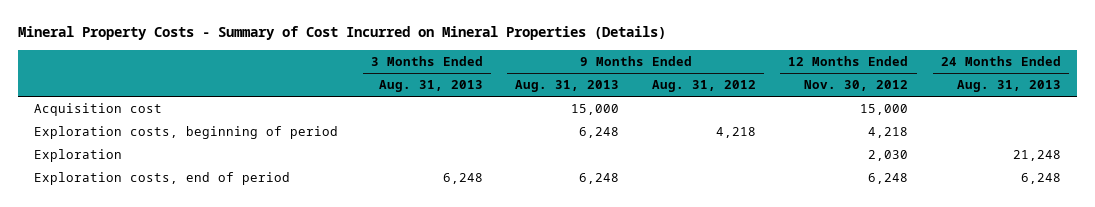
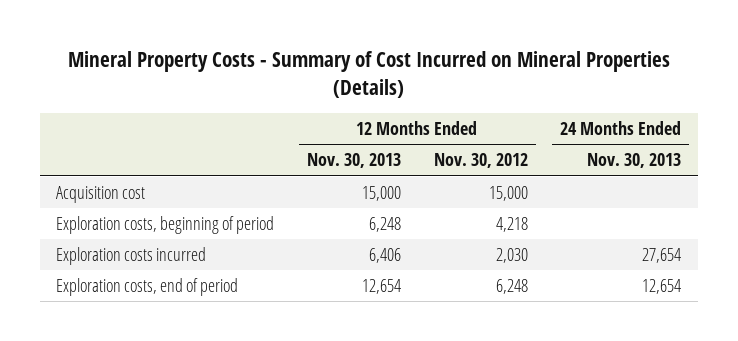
- | 3 Months Ended Aug. 31, 2013 | 9 Months Ended Aug. 31, 2013 | 9 Months Ended Aug. 31, 2012 | 12 Months Ended Nov. 30, 2012 | 24 Months Ended Aug. 31, 2013
+ | 12 Months Ended Nov. 30, 2013 | 12 Months Ended Nov. 30, 2012 | 24 Months Ended Nov. 30, 2013
- Exploration | | | | 2,030 | 21,248
+ Exploration costs incurred | 6,406 | 2,030 | 27,654

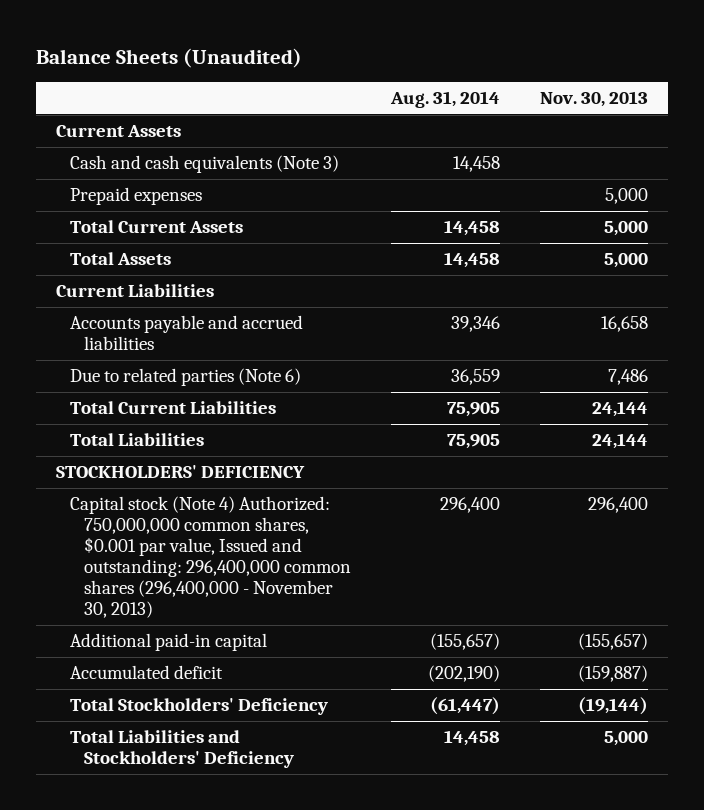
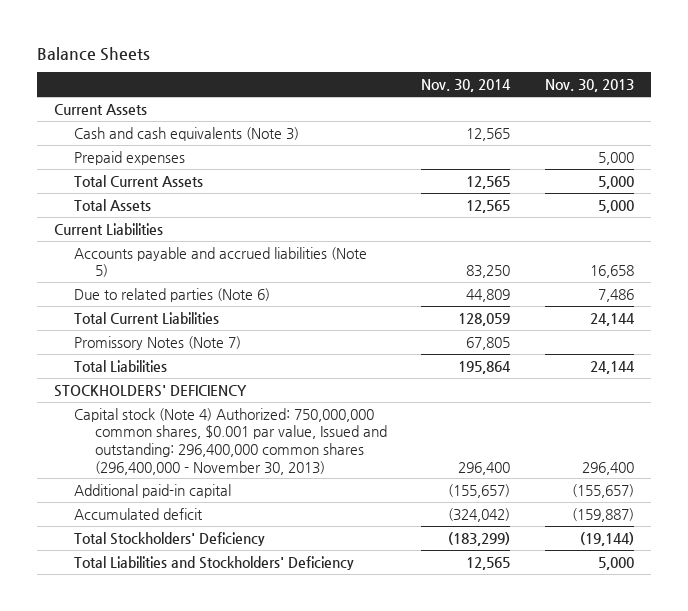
- Balance Sheets (Unaudited)
+ Balance Sheets
- | Aug. 31, 2014 | Nov. 30, 2013
+ | Nov. 30, 2014 | Nov. 30, 2013
- Accounts payable and accrued liabilities | 39,346 | 16,658
+ Accounts payable and accrued liabilities (Note 5) | 83,250 | 16,658
+ Promissory Notes (Note 7) | 67,805 |

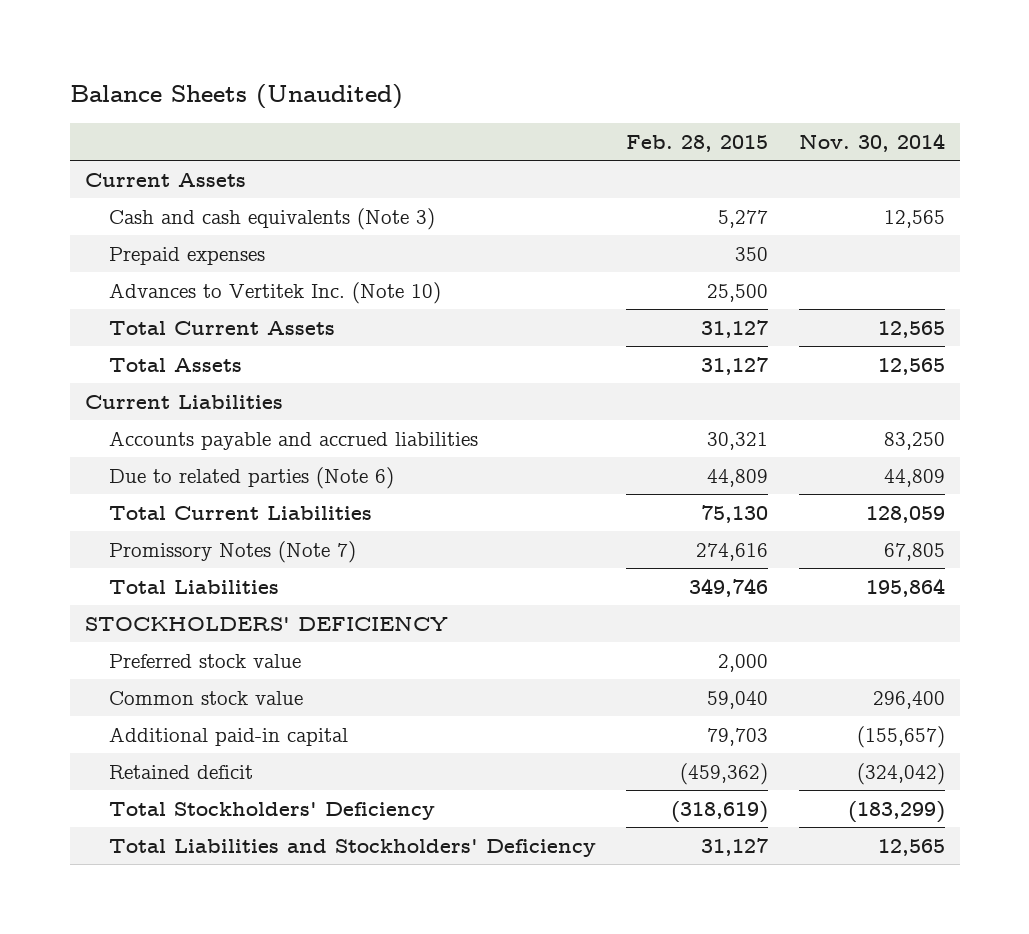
- Balance Sheets
+ Balance Sheets (Unaudited)
- | Nov. 30, 2014 | Nov. 30, 2013
+ | Feb. 28, 2015 | Nov. 30, 2014
+ Advances to Vertitek Inc. (Note 10) | 25,500 |
- Accounts payable and accrued liabilities (Note 5) | 83,250 | 16,658
+ Accounts payable and accrued liabilities | 30,321 | 83,250
- Capital stock (Note 4) Authorized: 750,000,000 common shares, $0.001 par value, Issued and outstanding: 296,400,000 common shares (296,400,000 - November 30, 2013) | 296,400 | 296,400
+ Preferred stock value | 2,000 |
+ Common stock value | 59,040 | 296,400
- Accumulated deficit | (324,042) | (159,887)
+ Retained deficit | (459,362) | (324,042)

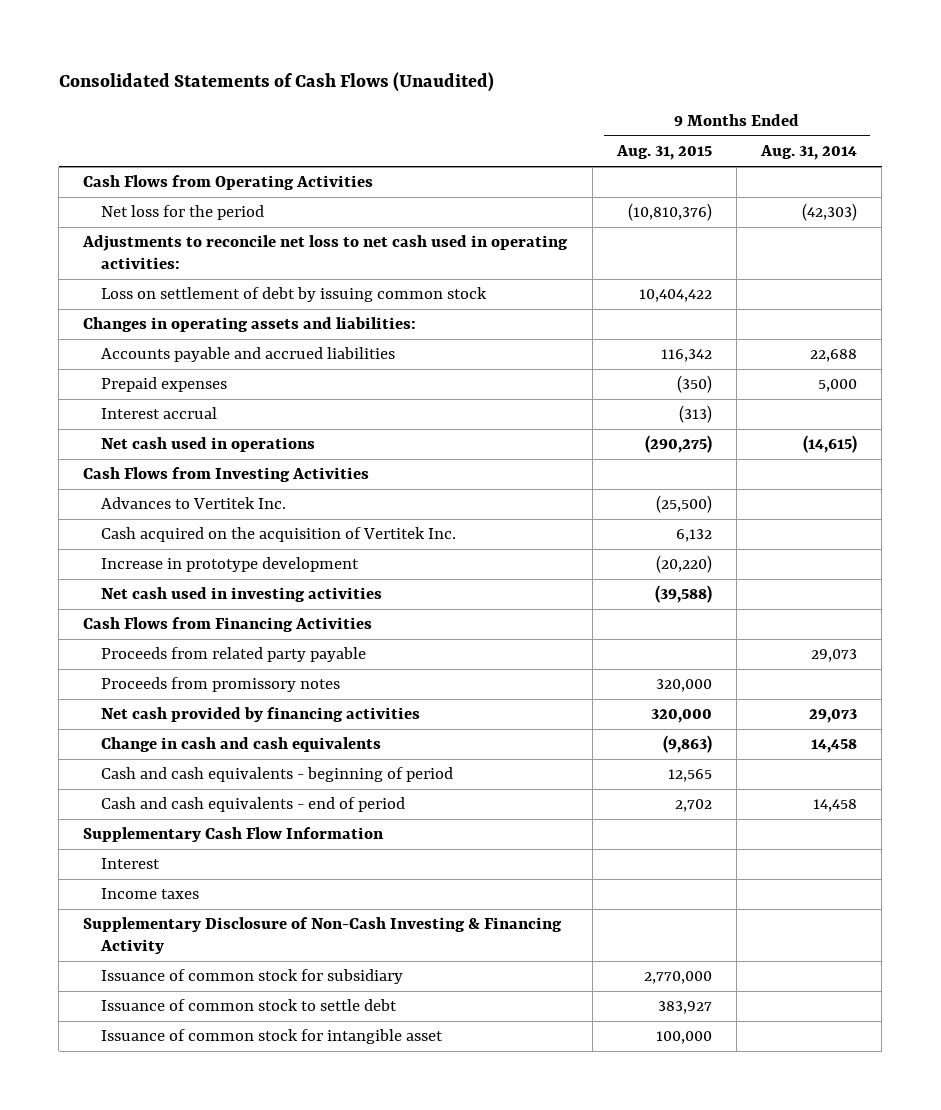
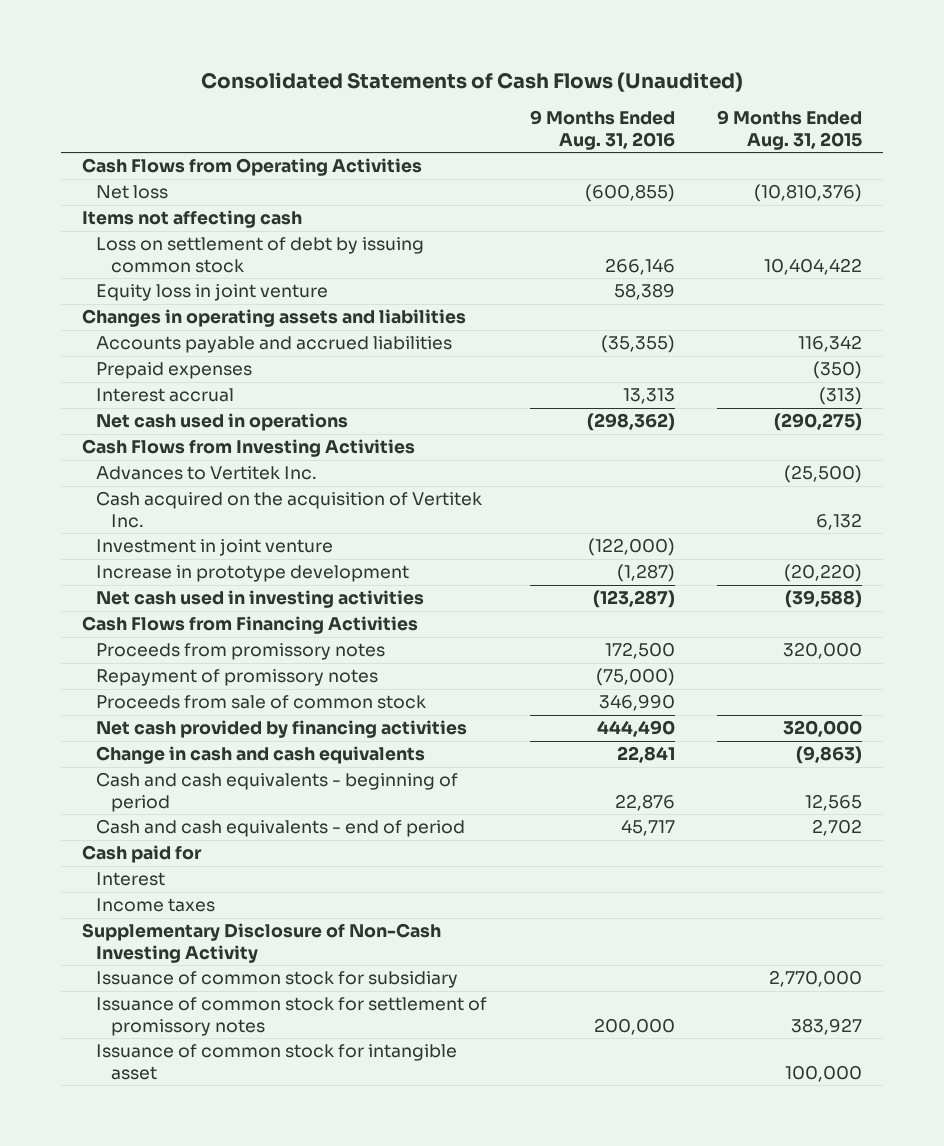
- | 9 Months Ended Aug. 31, 2015 | 9 Months Ended Aug. 31, 2014
+ | 9 Months Ended Aug. 31, 2016 | 9 Months Ended Aug. 31, 2015
- Net loss for the period | (10,810,376) | (42,303)
- Adjustments to reconcile net loss to net cash used in operating activities:
+ Net loss | (600,855) | (10,810,376)
+ Items not affecting cash
- Changes in operating assets and liabilities:
+ Equity loss in joint venture | 58,389 |
+ Changes in operating assets and liabilities
+ Investment in joint venture | (122,000) |
- Proceeds from related party payable | | 29,073
+ Repayment of promissory notes | (75,000) |
+ Proceeds from sale of common stock | 346,990 |
- Supplementary Cash Flow Information
+ Cash paid for
- Supplementary Disclosure of Non-Cash Investing & Financing Activity
+ Supplementary Disclosure of Non-Cash Investing Activity
- Issuance of common stock to settle debt | 383,927 |
+ Issuance of common stock for settlement of promissory notes | 200,000 | 383,927

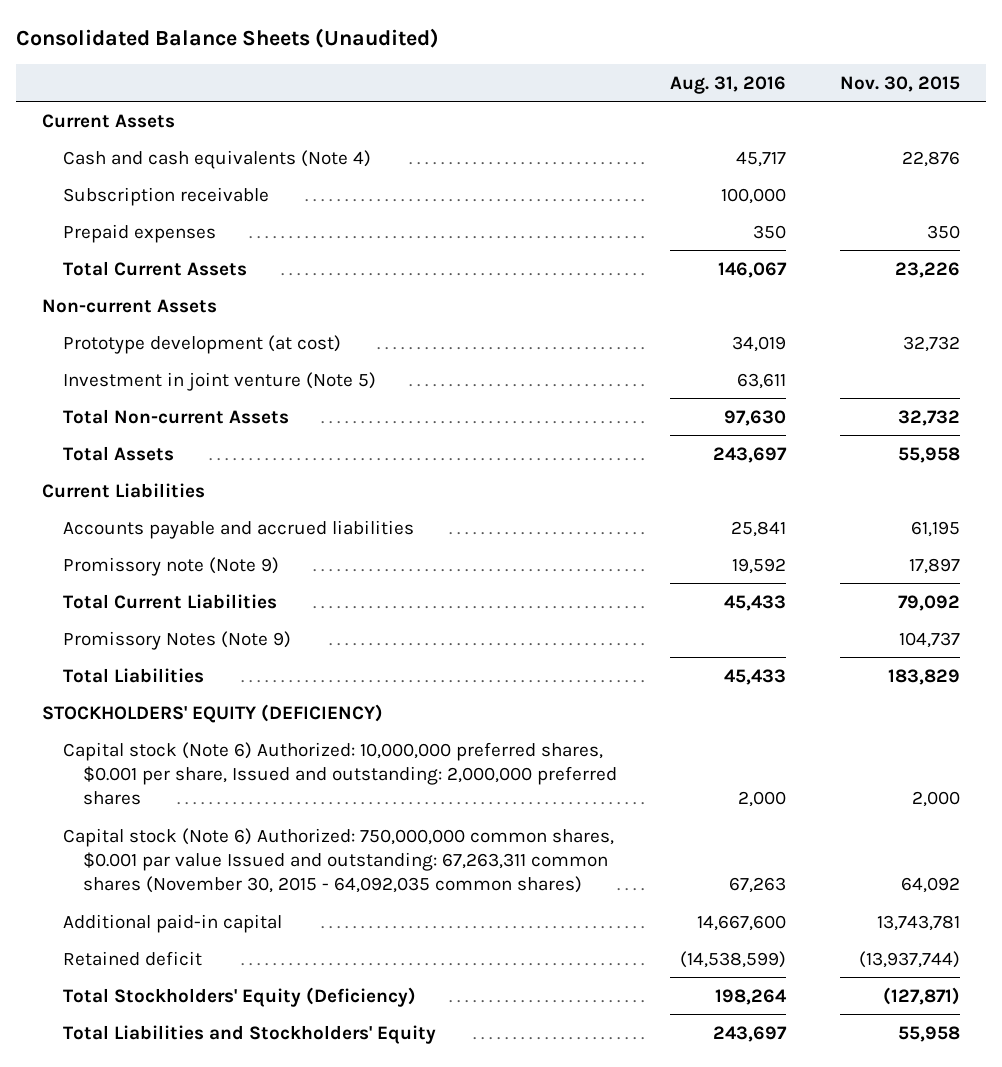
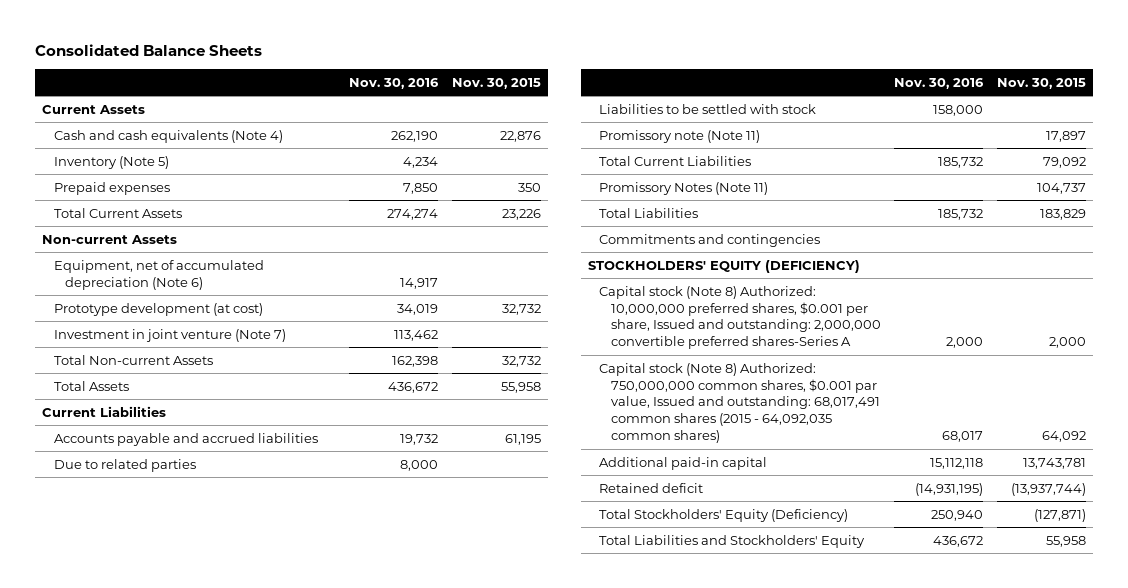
- Consolidated Balance Sheets (Unaudited)
+ Consolidated Balance Sheets
- | Aug. 31, 2016 | Nov. 30, 2015
+ | Nov. 30, 2016 | Nov. 30, 2015
- Subscription receivable | 100,000 |
+ Inventory (Note 5) | 4,234 |
+ Equipment, net of accumulated depreciation (Note 6) | 14,917 |
- Investment in joint venture (Note 5) | 63,611 |
+ Investment in joint venture (Note 7) | 113,462 |
- Promissory note (Note 9) | 19,592 | 17,897
+ Due to related parties | 8,000 |
+ Liabilities to be settled with stock | 158,000 |
+ Promissory note (Note 11) | | 17,897
- Promissory Notes (Note 9) | | 104,737
+ Promissory Notes (Note 11) | | 104,737
+ Commitments and contingencies
- Capital stock (Note 6) Authorized: 10,000,000 preferred shares, $0.001 per share, Issued and outstanding: 2,000,000 preferred shares | 2,000 | 2,000
- Capital stock (Note 6) Authorized: 750,000,000 common shares, $0.001 par value Issued and outstanding: 67,263,311 common shares (November 30, 2015 - 64,092,035 common shares) | 67,263 | 64,092
+ Capital stock (Note 8) Authorized: 10,000,000 preferred shares, $0.001 per share, Issued and outstanding: 2,000,000 convertible preferred shares-Series A | 2,000 | 2,000
+ Capital stock (Note 8) Authorized: 750,000,000 common shares, $0.001 par value, Issued and outstanding: 68,017,491 common shares (2015 - 64,092,035 common shares) | 68,017 | 64,092

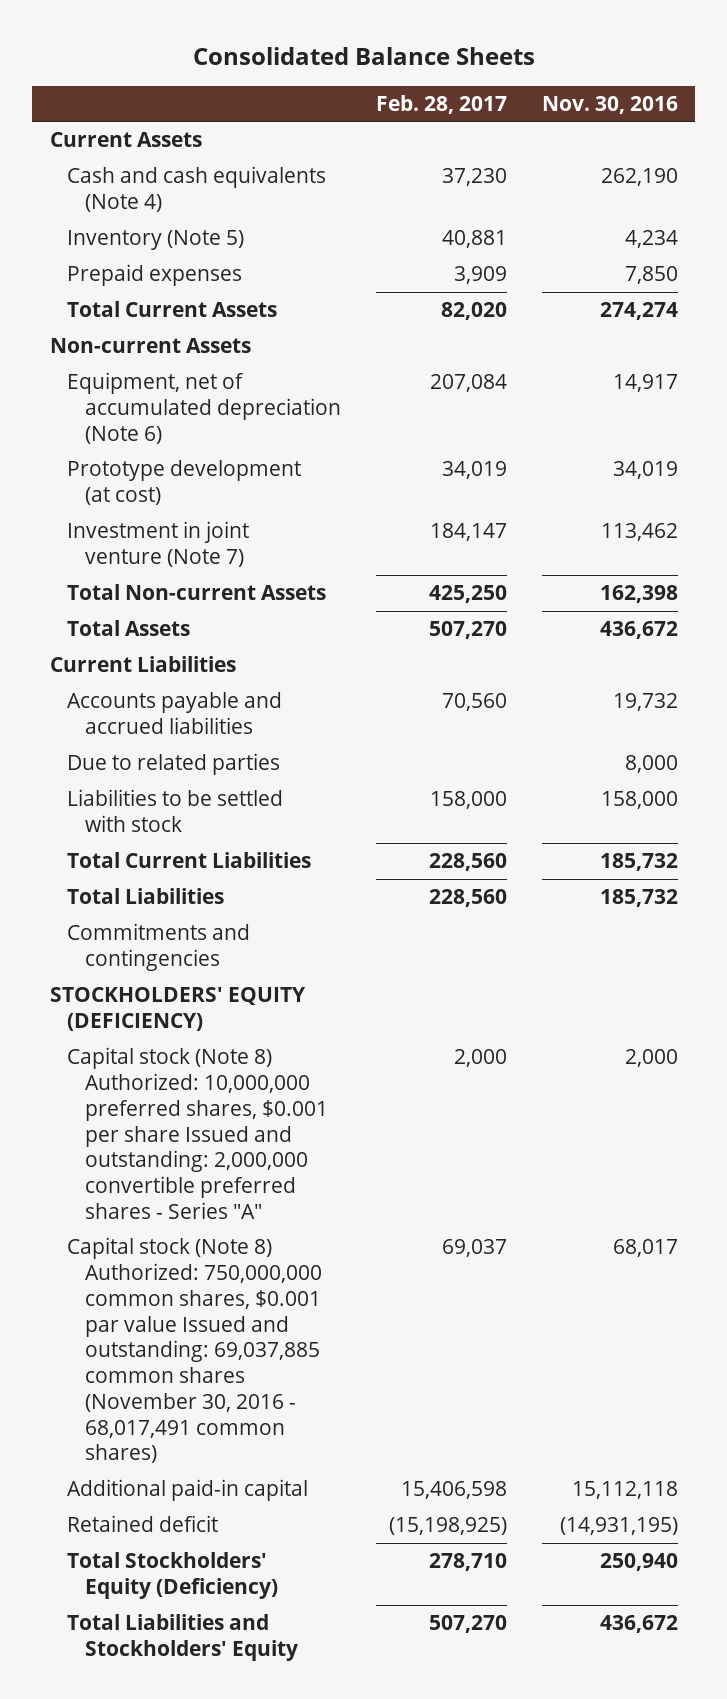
- | Nov. 30, 2016 | Nov. 30, 2015
+ | Feb. 28, 2017 | Nov. 30, 2016
- Promissory note (Note 11) | | 17,897
- Promissory Notes (Note 11) | | 104,737
- Capital stock (Note 8) Authorized: 10,000,000 preferred shares, $0.001 per share, Issued and outstanding: 2,000,000 convertible preferred shares-Series A | 2,000 | 2,000
- Capital stock (Note 8) Authorized: 750,000,000 common shares, $0.001 par value, Issued and outstanding: 68,017,491 common shares (2015 - 64,092,035 common shares) | 68,017 | 64,092
+ Capital stock (Note 8) Authorized: 10,000,000 preferred shares, $0.001 per share Issued and outstanding: 2,000,000 convertible preferred shares - Series "A" | 2,000 | 2,000
+ Capital stock (Note 8) Authorized: 750,000,000 common shares, $0.001 par value Issued and outstanding: 69,037,885 common shares (November 30, 2016 - 68,017,491 common shares) | 69,037 | 68,017

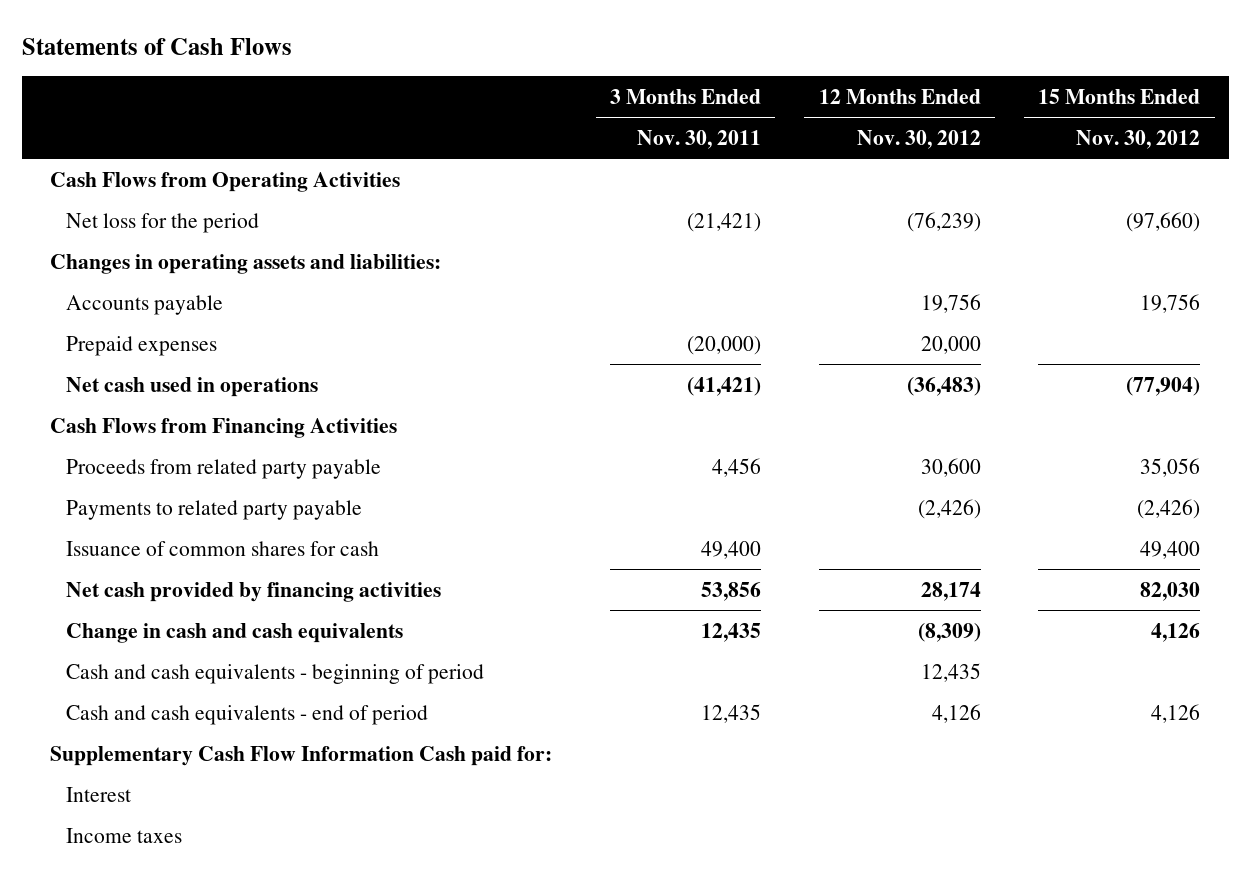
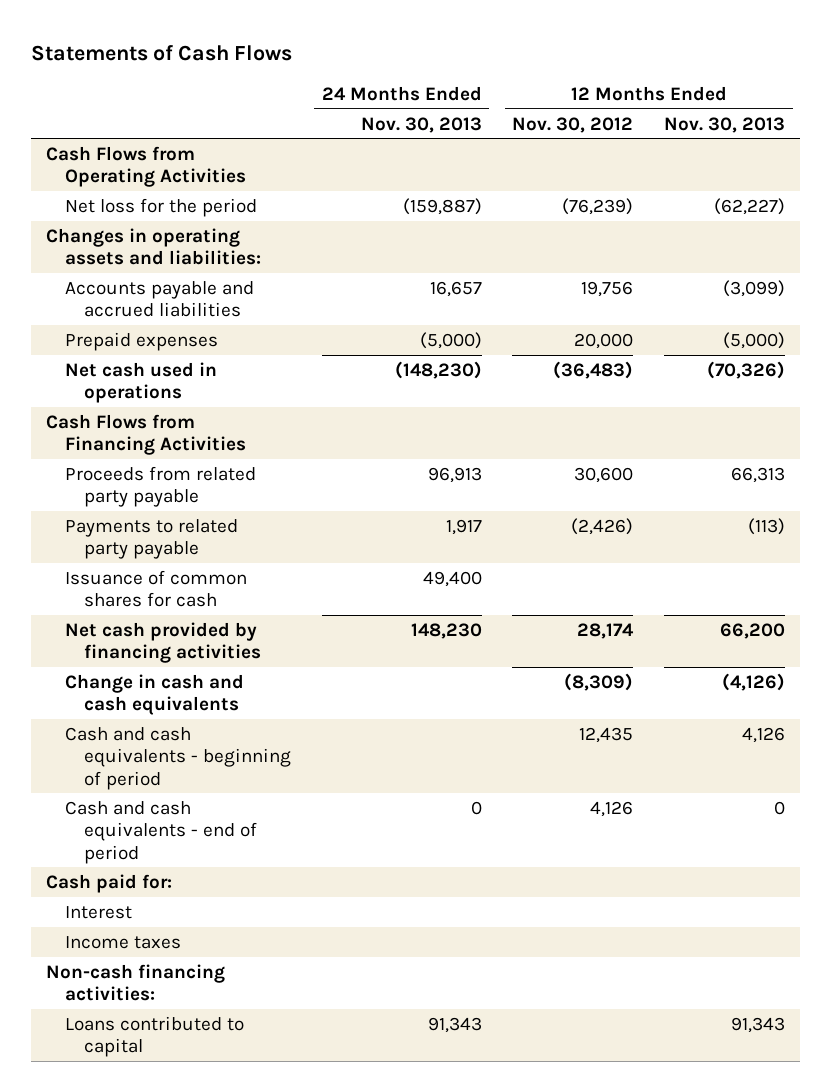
- | 3 Months Ended Nov. 30, 2011 | 12 Months Ended Nov. 30, 2012 | 15 Months Ended Nov. 30, 2012
+ | 24 Months Ended Nov. 30, 2013 | 12 Months Ended Nov. 30, 2012 | 12 Months Ended Nov. 30, 2013
- Accounts payable | | 19,756 | 19,756
+ Accounts payable and accrued liabilities | 16,657 | 19,756 | (3,099)
- Supplementary Cash Flow Information Cash paid for:
+ Cash paid for:
+ Non-cash financing activities:
+ Loans contributed to capital | 91,343 | | 91,343

